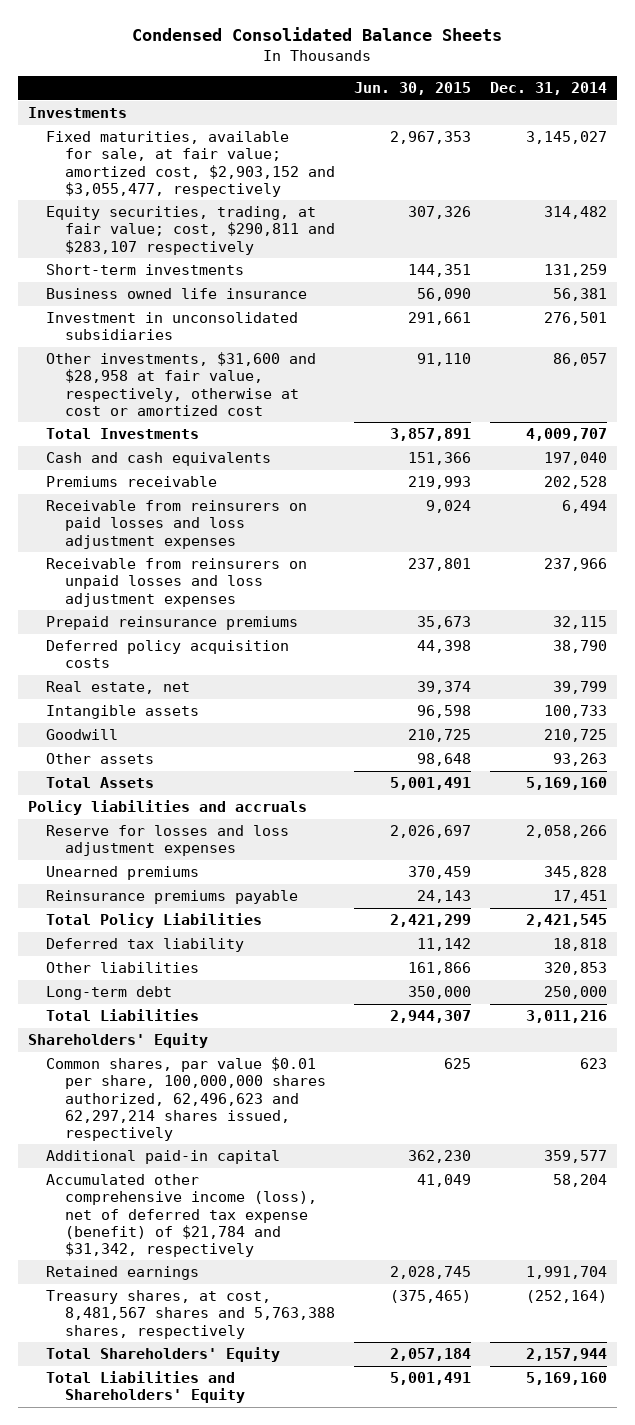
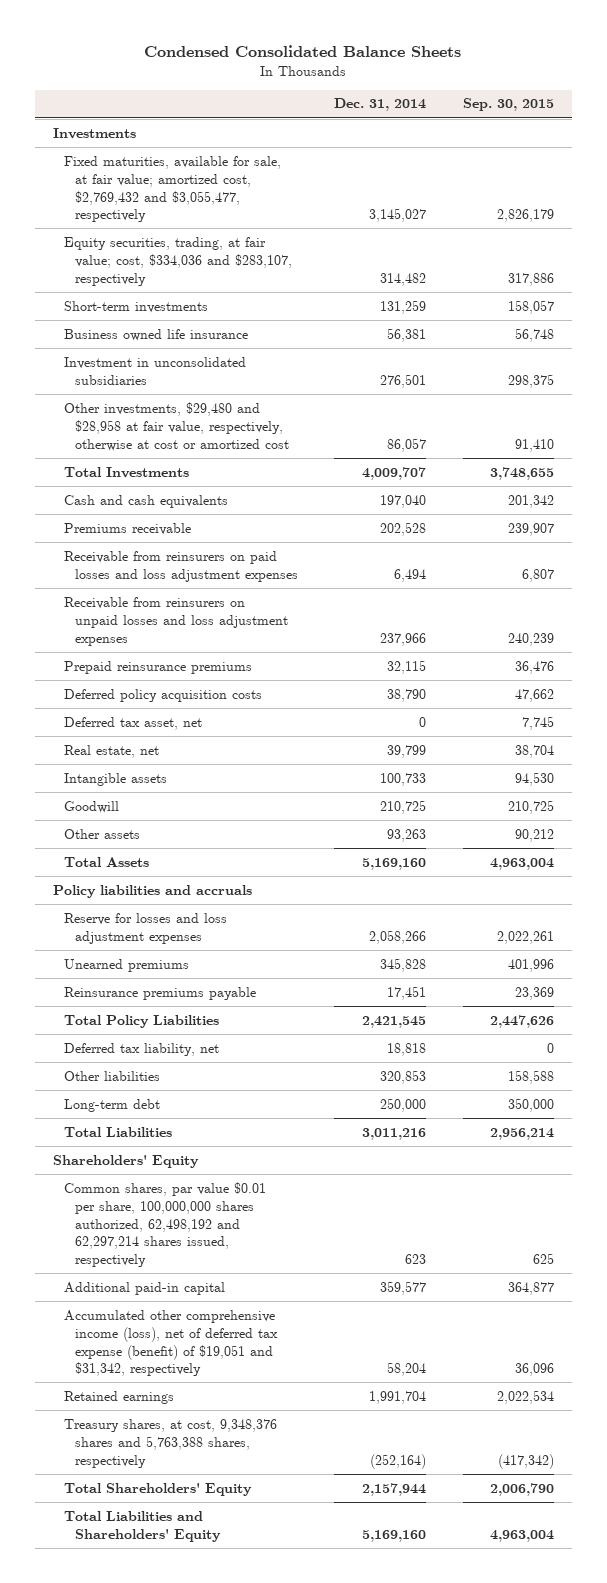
- | Jun. 30, 2015 | Dec. 31, 2014
+ | Dec. 31, 2014 | Sep. 30, 2015
- Fixed maturities, available for sale, at fair value; amortized cost, $2,903,152 and $3,055,477, respectively | 2,967,353 | 3,145,027
- Equity securities, trading, at fair value; cost, $290,811 and $283,107 respectively | 307,326 | 314,482
+ Fixed maturities, available for sale, at fair value; amortized cost, $2,769,432 and $3,055,477, respectively | 3,145,027 | 2,826,179
+ Equity securities, trading, at fair value; cost, $334,036 and $283,107, respectively | 314,482 | 317,886
- Other investments, $31,600 and $28,958 at fair value, respectively, otherwise at cost or amortized cost | 91,110 | 86,057
+ Other investments, $29,480 and $28,958 at fair value, respectively, otherwise at cost or amortized cost | 86,057 | 91,410
+ Deferred tax asset, net | 0 | 7,745
- Deferred tax liability | 11,142 | 18,818
+ Deferred tax liability, net | 18,818 | 0
- Common shares, par value $0.01 per share, 100,000,000 shares authorized, 62,496,623 and 62,297,214 shares issued, respectively | 625 | 623
+ Common shares, par value $0.01 per share, 100,000,000 shares authorized, 62,498,192 and 62,297,214 shares issued, respectively | 623 | 625
- Accumulated other comprehensive income (loss), net of deferred tax expense (benefit) of $21,784 and $31,342, respectively | 41,049 | 58,204
+ Accumulated other comprehensive income (loss), net of deferred tax expense (benefit) of $19,051 and $31,342, respectively | 58,204 | 36,096
- Treasury shares, at cost, 8,481,567 shares and 5,763,388 shares, respectively | (375,465) | (252,164)
+ Treasury shares, at cost, 9,348,376 shares and 5,763,388 shares, respectively | (252,164) | (417,342)

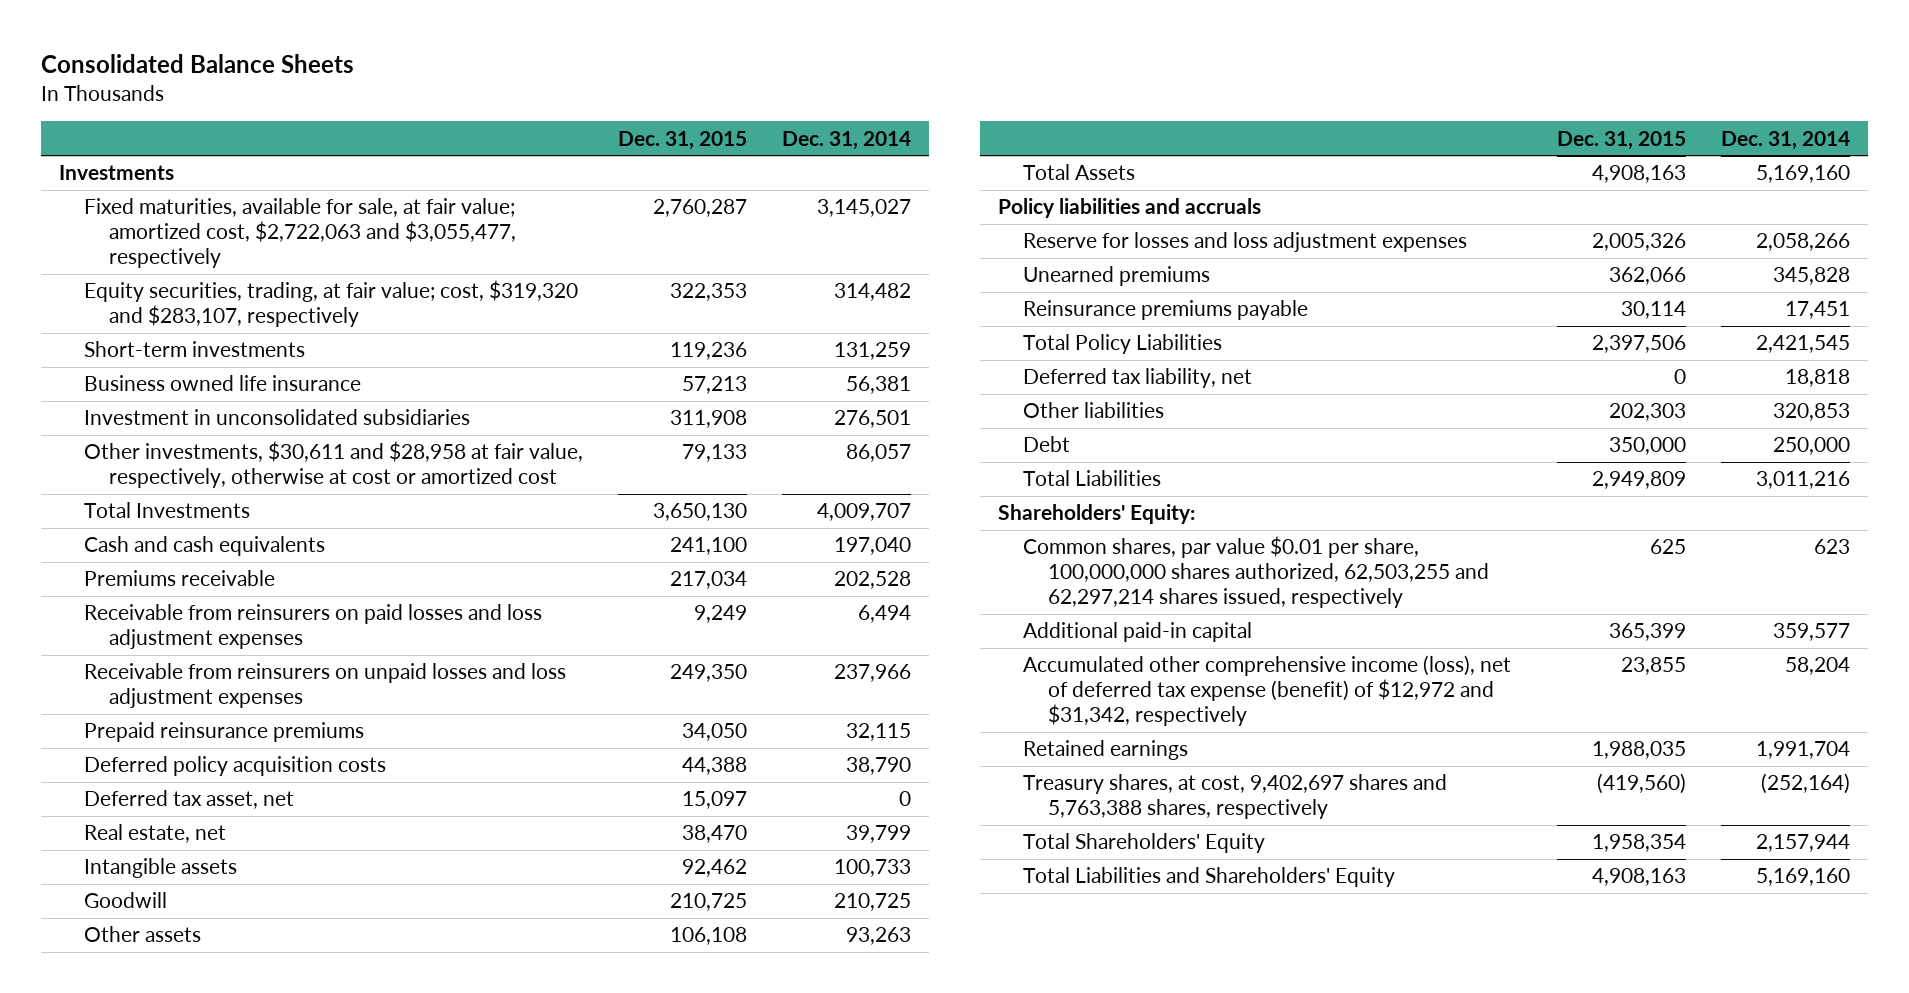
- Condensed Consolidated Balance Sheets
+ Consolidated Balance Sheets
- | Dec. 31, 2014 | Sep. 30, 2015
+ | Dec. 31, 2015 | Dec. 31, 2014
- Fixed maturities, available for sale, at fair value; amortized cost, $2,769,432 and $3,055,477, respectively | 3,145,027 | 2,826,179
- Equity securities, trading, at fair value; cost, $334,036 and $283,107, respectively | 314,482 | 317,886
+ Fixed maturities, available for sale, at fair value; amortized cost, $2,722,063 and $3,055,477, respectively | 2,760,287 | 3,145,027
+ Equity securities, trading, at fair value; cost, $319,320 and $283,107, respectively | 322,353 | 314,482
- Other investments, $29,480 and $28,958 at fair value, respectively, otherwise at cost or amortized cost | 86,057 | 91,410
+ Other investments, $30,611 and $28,958 at fair value, respectively, otherwise at cost or amortized cost | 79,133 | 86,057
- Long-term debt | 250,000 | 350,000
+ Debt | 350,000 | 250,000
- Shareholders' Equity
- Common shares, par value $0.01 per share, 100,000,000 shares authorized, 62,498,192 and 62,297,214 shares issued, respectively | 623 | 625
+ Shareholders' Equity:
+ Common shares, par value $0.01 per share, 100,000,000 shares authorized, 62,503,255 and 62,297,214 shares issued, respectively | 625 | 623
- Accumulated other comprehensive income (loss), net of deferred tax expense (benefit) of $19,051 and $31,342, respectively | 58,204 | 36,096
+ Accumulated other comprehensive income (loss), net of deferred tax expense (benefit) of $12,972 and $31,342, respectively | 23,855 | 58,204
- Treasury shares, at cost, 9,348,376 shares and 5,763,388 shares, respectively | (252,164) | (417,342)
+ Treasury shares, at cost, 9,402,697 shares and 5,763,388 shares, respectively | (419,560) | (252,164)

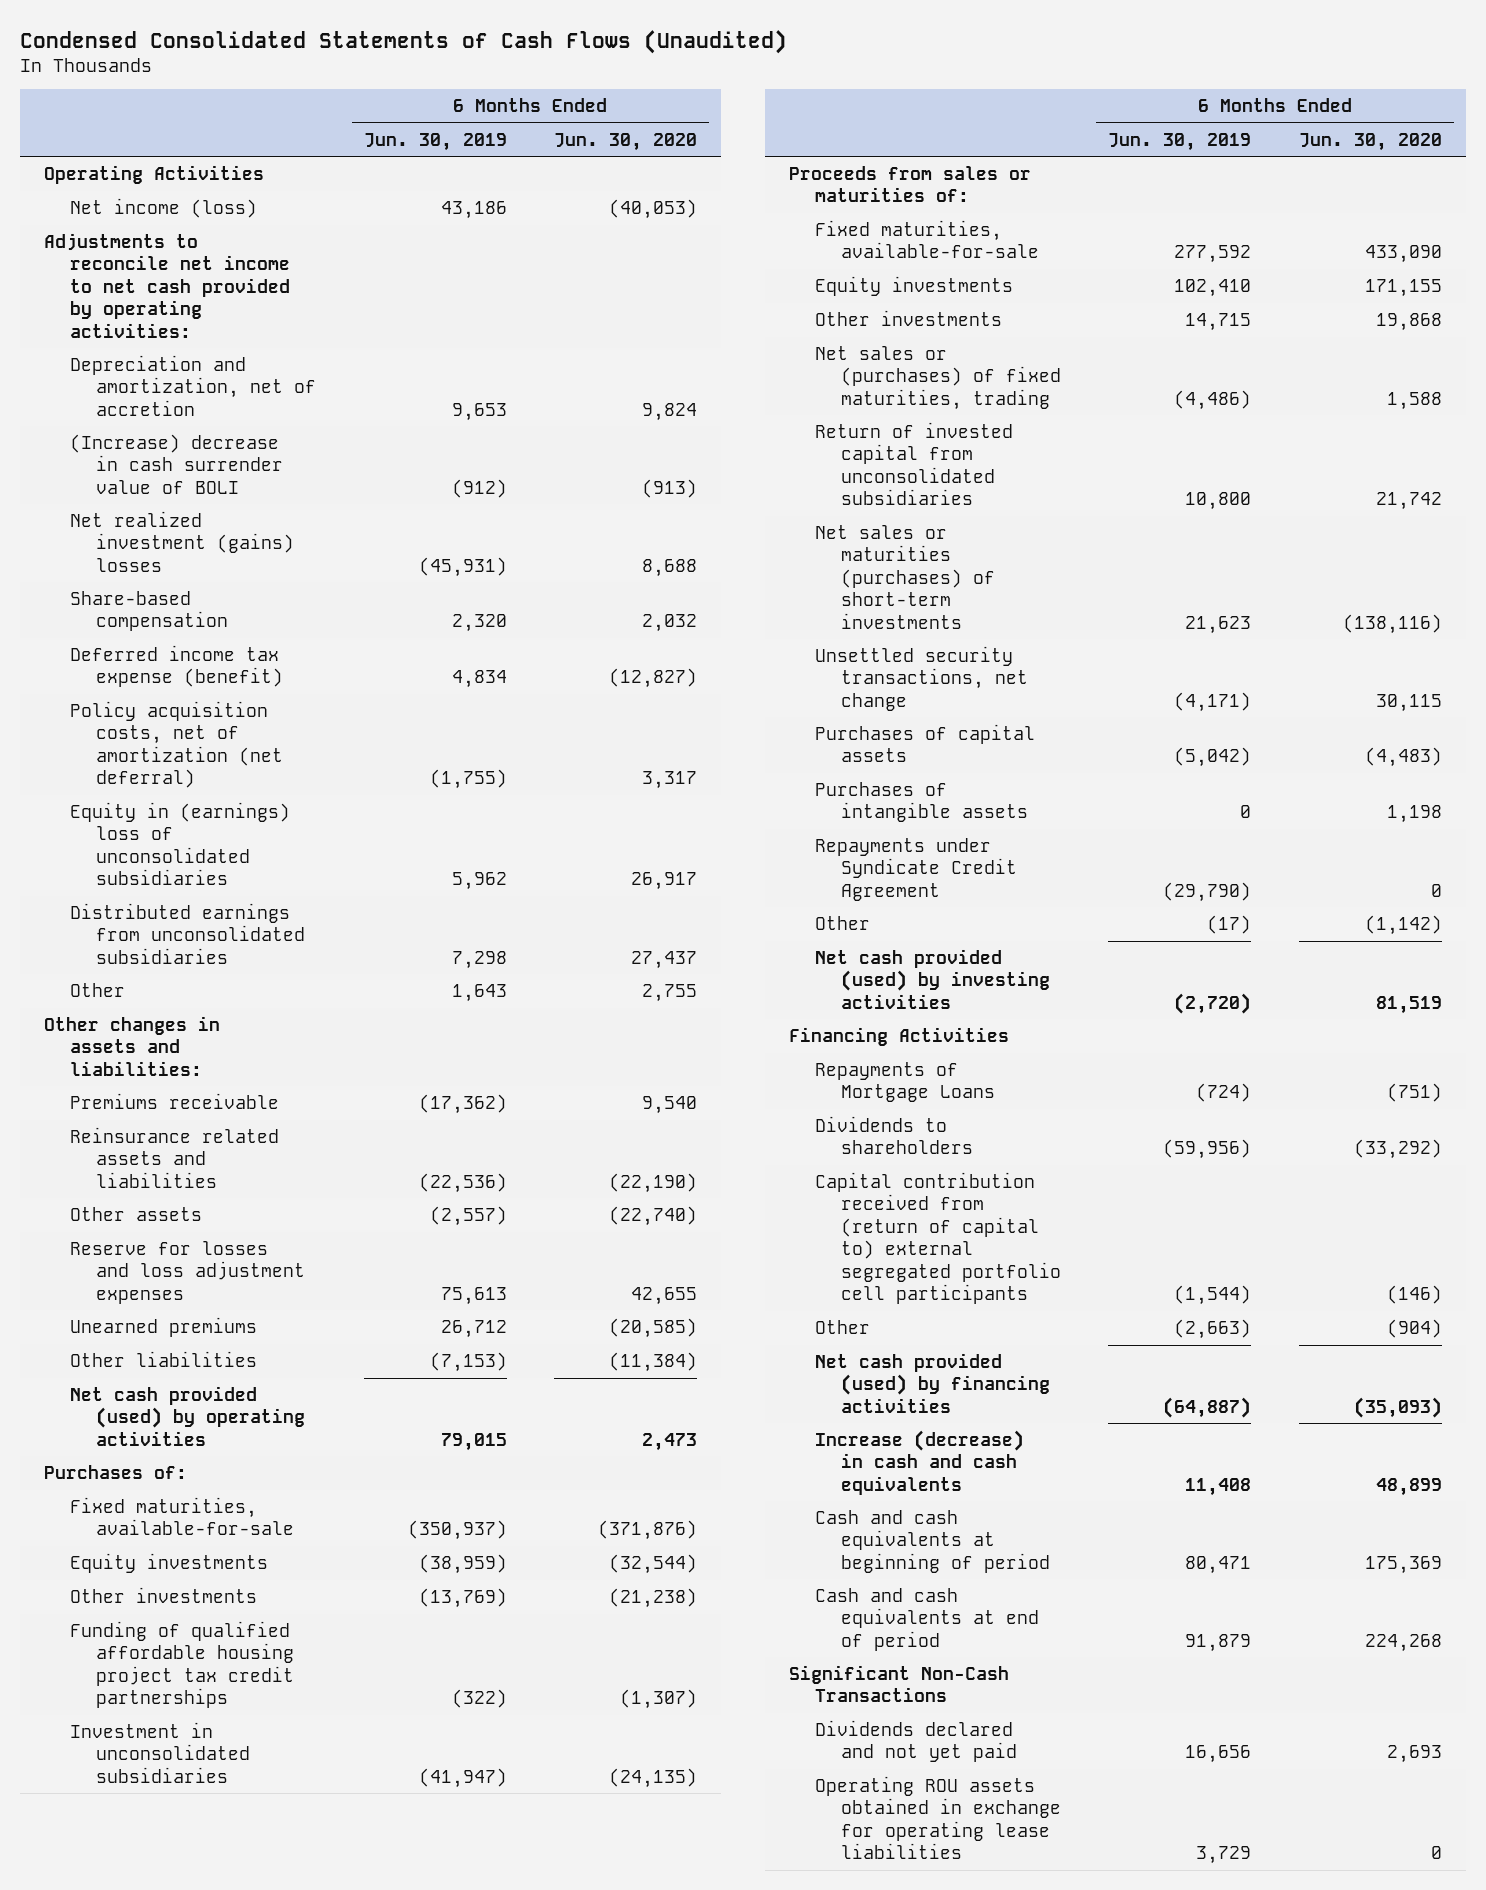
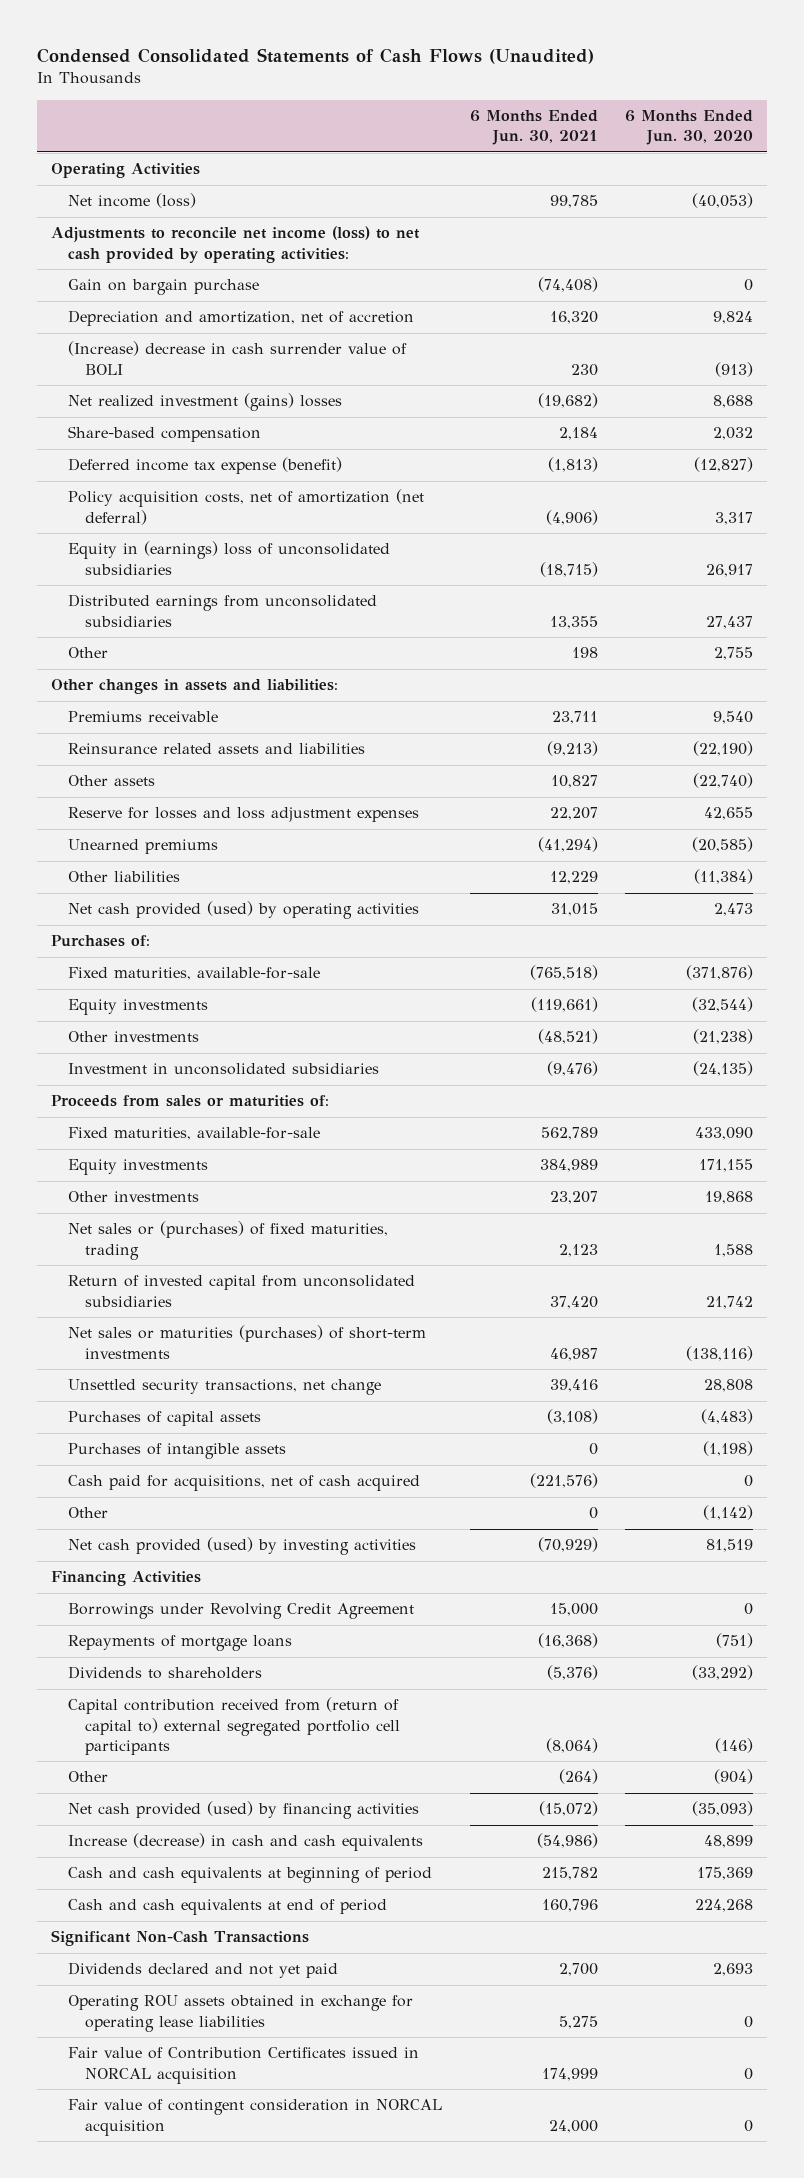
- | 6 Months Ended Jun. 30, 2019 | 6 Months Ended Jun. 30, 2020
+ | 6 Months Ended Jun. 30, 2021 | 6 Months Ended Jun. 30, 2020
- Adjustments to reconcile net income to net cash provided by operating activities:
+ Adjustments to reconcile net income (loss) to net cash provided by operating activities:
+ Gain on bargain purchase | (74,408) | 0
- Funding of qualified affordable housing project tax credit partnerships | (322) | (1,307)
- Unsettled security transactions, net change | (4,171) | 30,115
+ Unsettled security transactions, net change | 39,416 | 28,808
- Purchases of intangible assets | 0 | 1,198
- Repayments under Syndicate Credit Agreement | (29,790) | 0
+ Purchases of intangible assets | 0 | (1,198)
+ Cash paid for acquisitions, net of cash acquired | (221,576) | 0
- Repayments of Mortgage Loans | (724) | (751)
+ Borrowings under Revolving Credit Agreement | 15,000 | 0
+ Repayments of mortgage loans | (16,368) | (751)
+ Fair value of Contribution Certificates issued in NORCAL acquisition | 174,999 | 0
+ Fair value of contingent consideration in NORCAL acquisition | 24,000 | 0

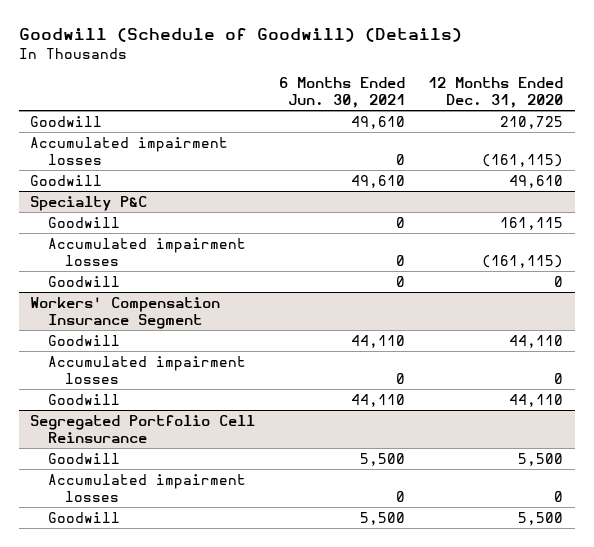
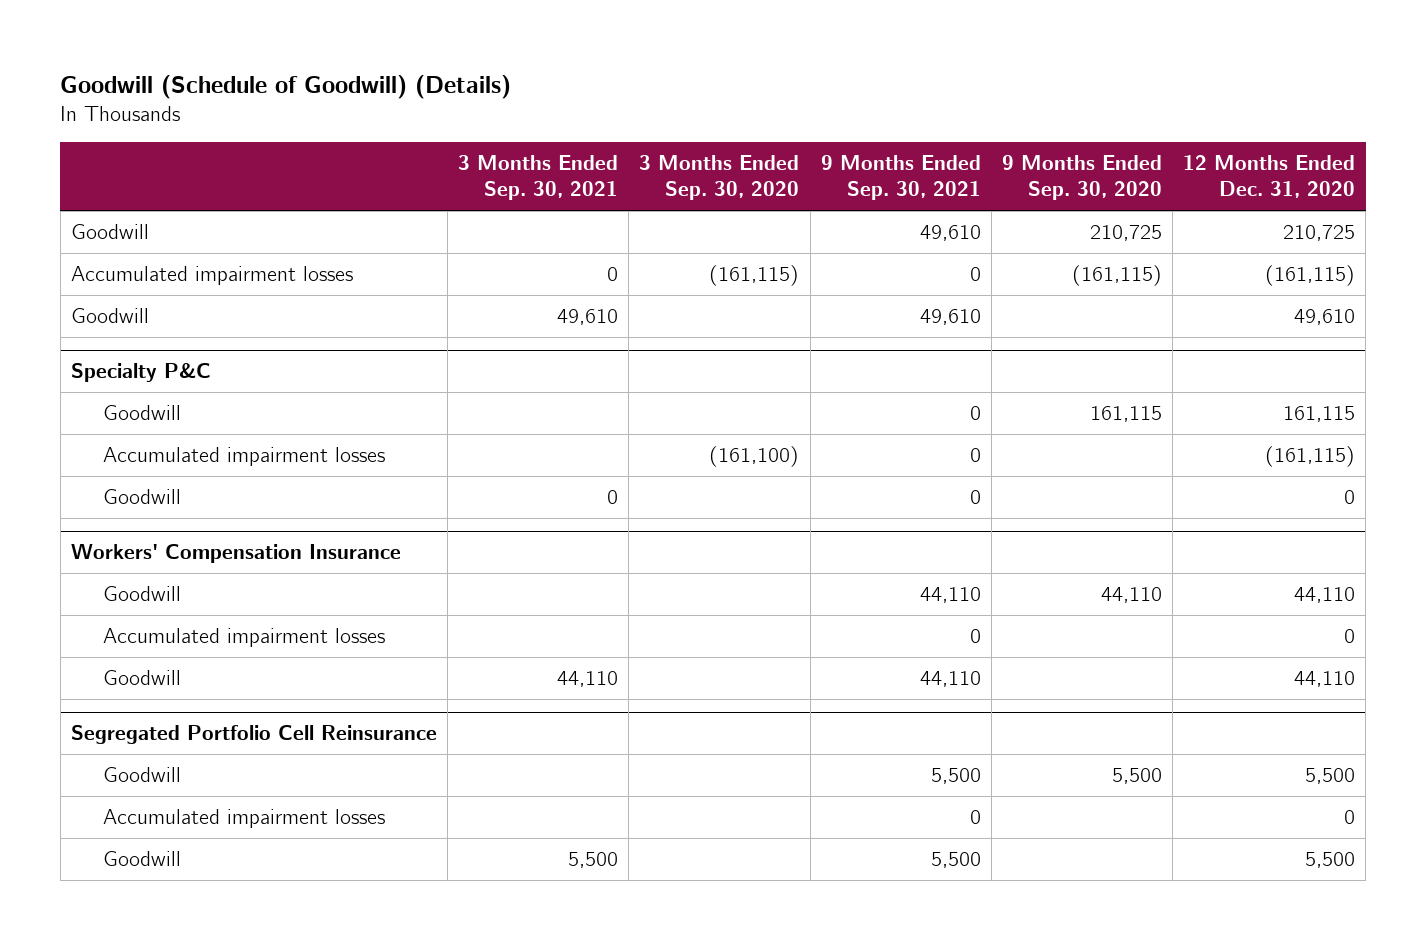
- | 6 Months Ended Jun. 30, 2021 | 12 Months Ended Dec. 31, 2020
+ | 3 Months Ended Sep. 30, 2021 | 3 Months Ended Sep. 30, 2020 | 9 Months Ended Sep. 30, 2021 | 9 Months Ended Sep. 30, 2020 | 12 Months Ended Dec. 31, 2020
- Workers' Compensation Insurance Segment
+ Workers' Compensation Insurance

